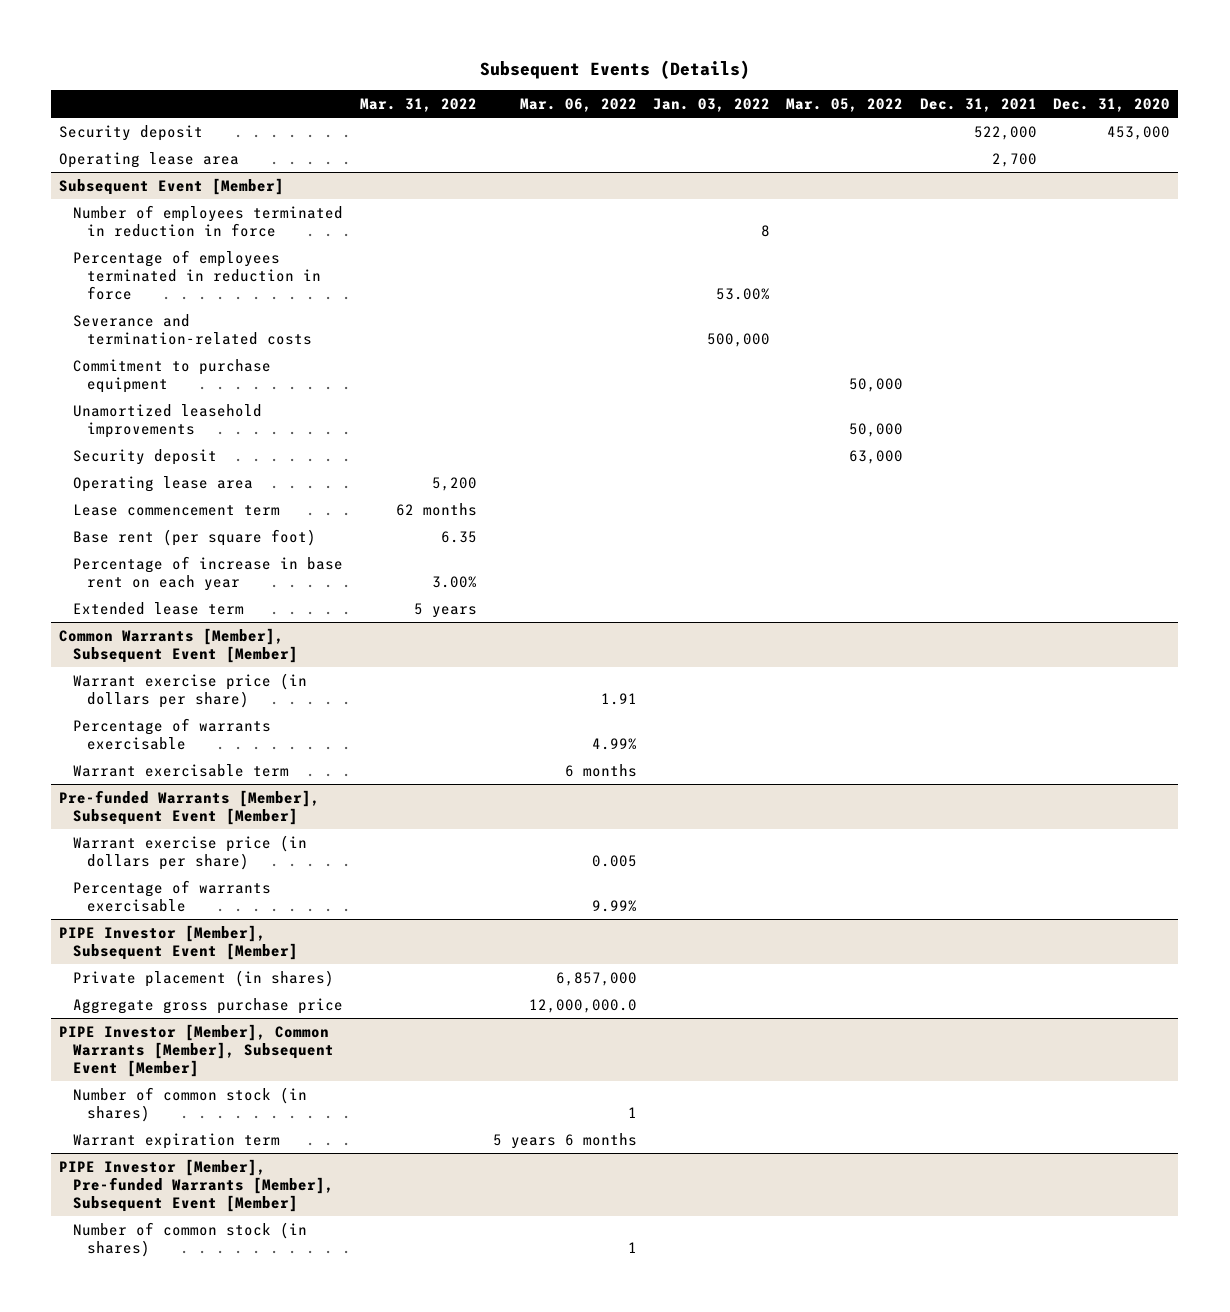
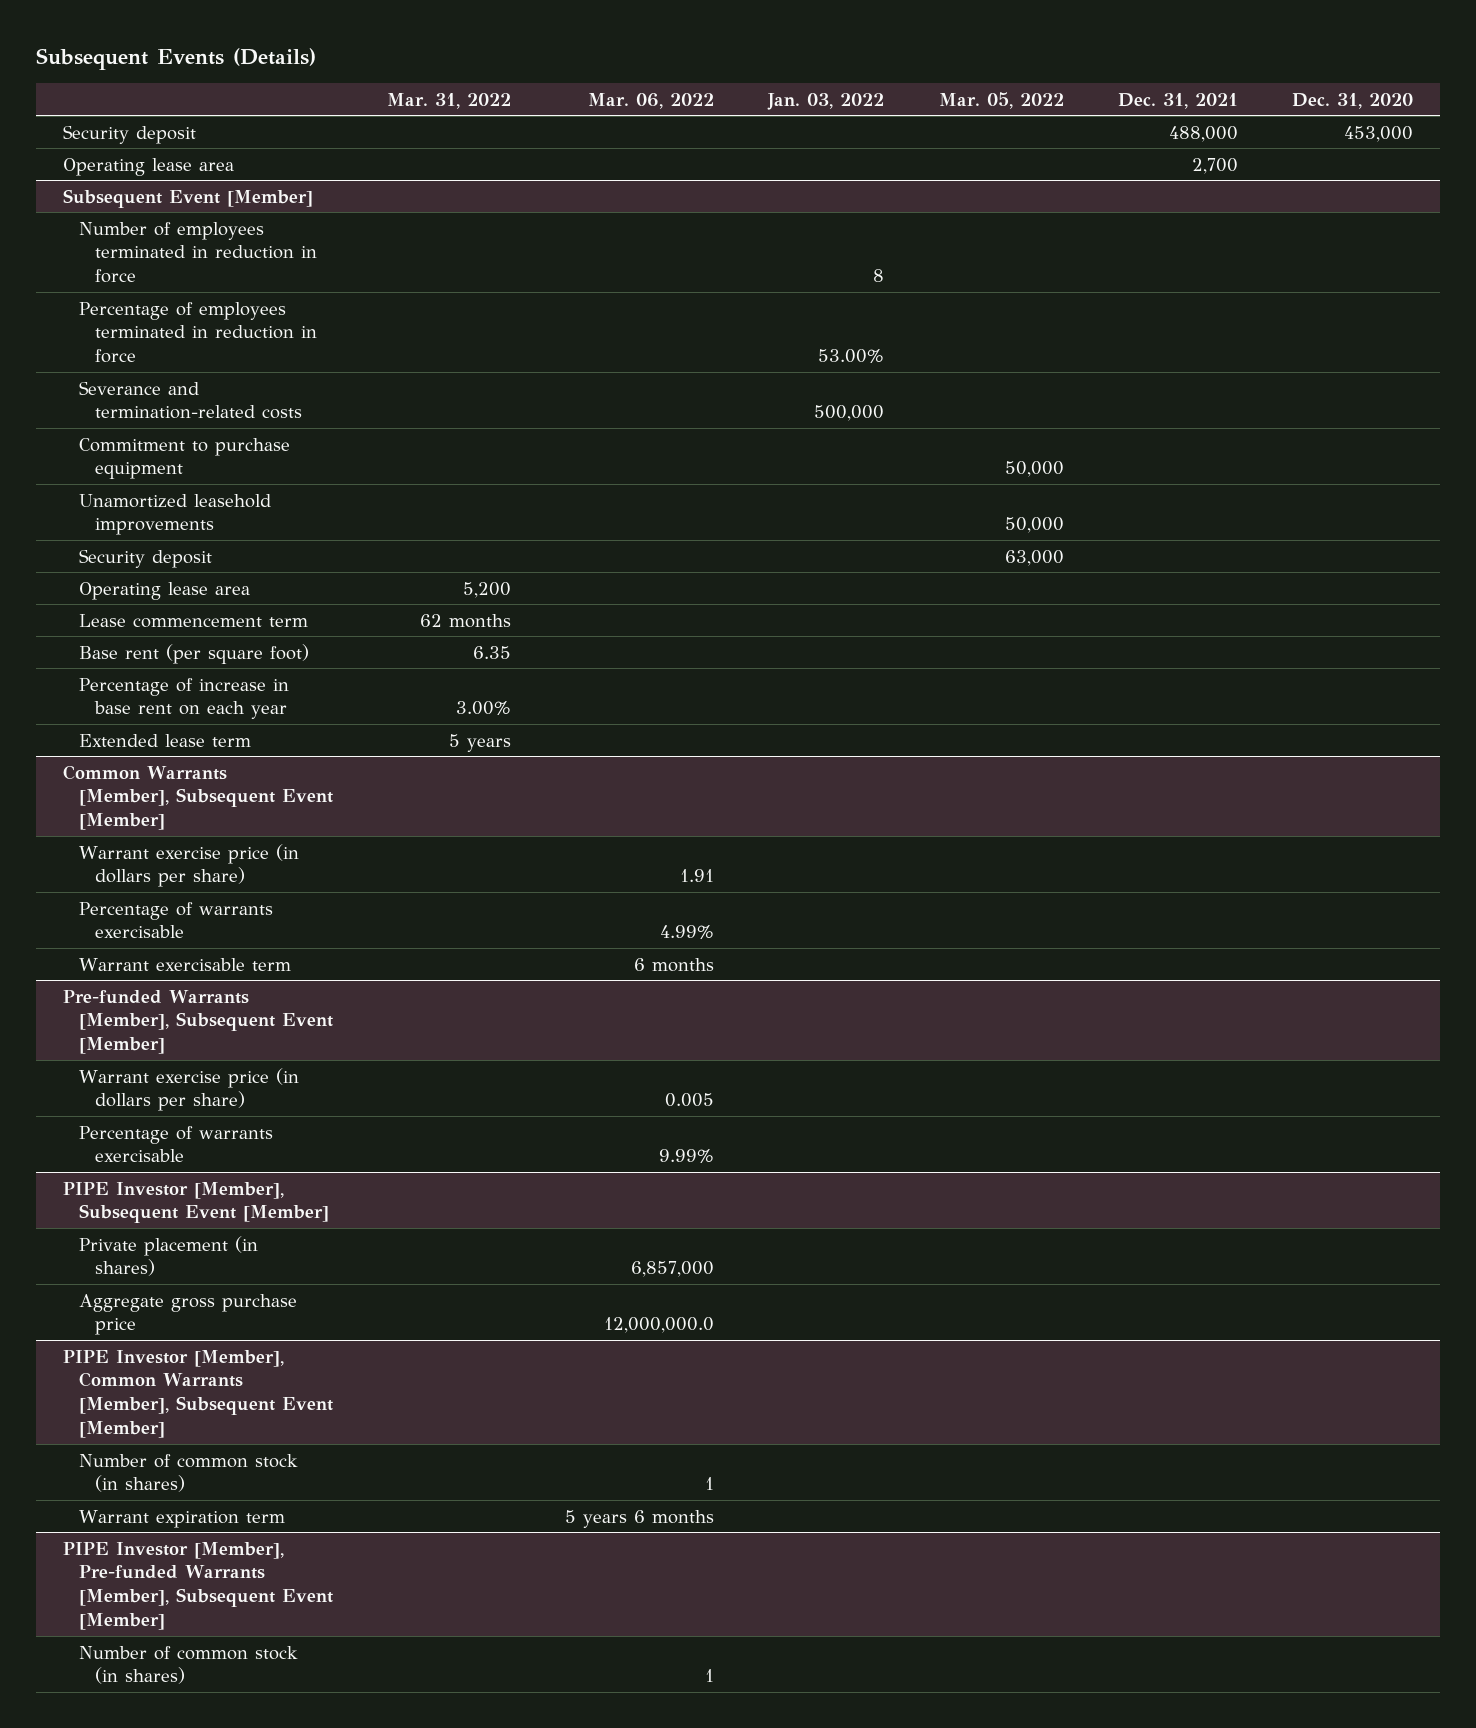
- Security deposit | | | | | 522,000 | 453,000
+ Security deposit | | | | | 488,000 | 453,000

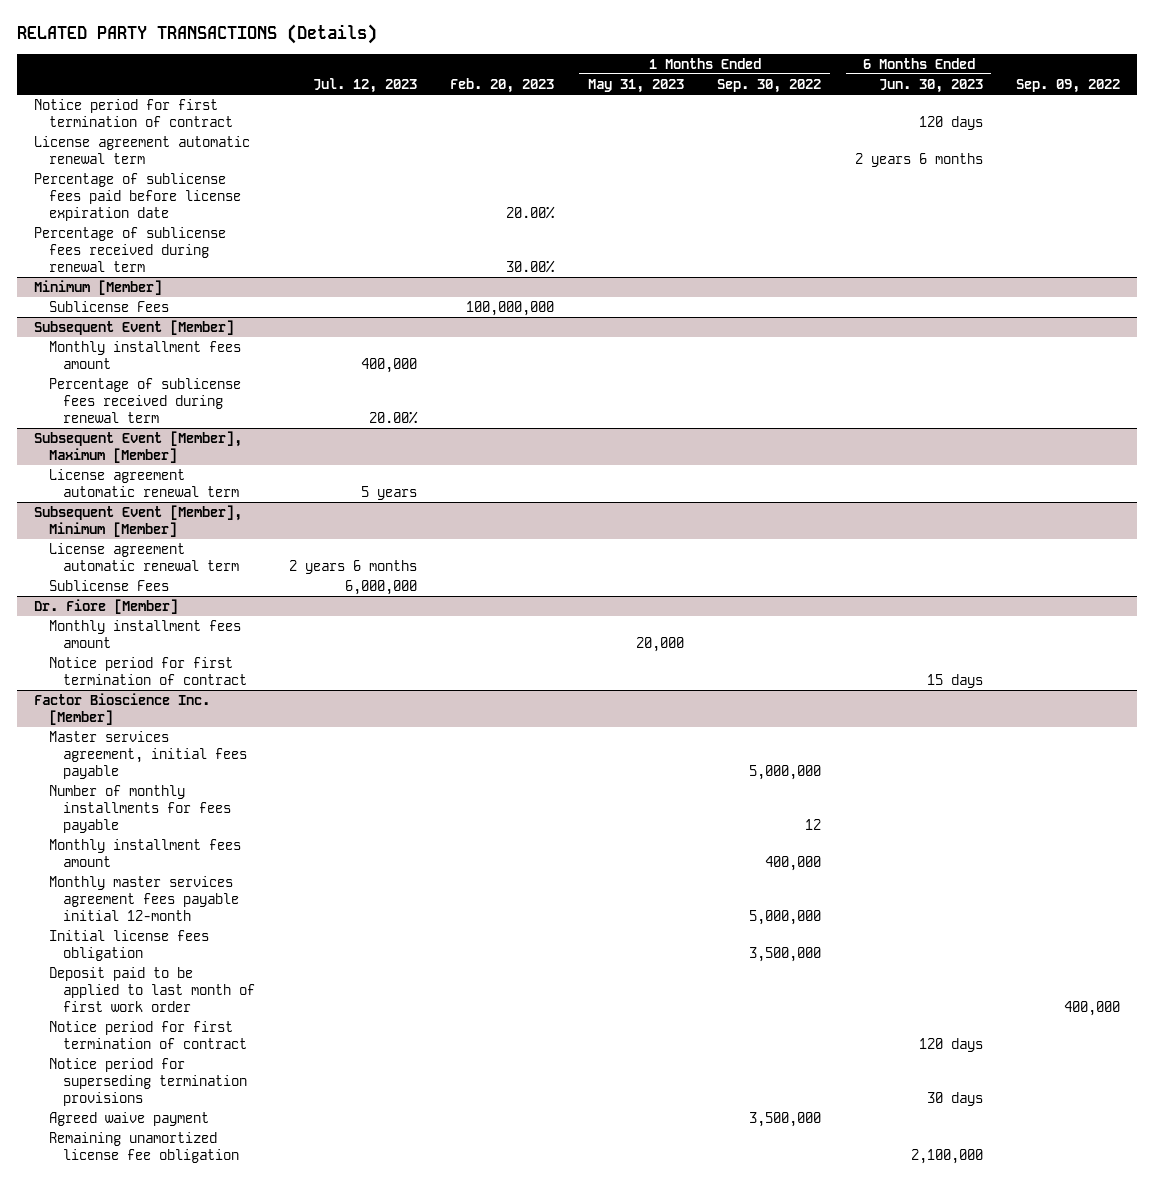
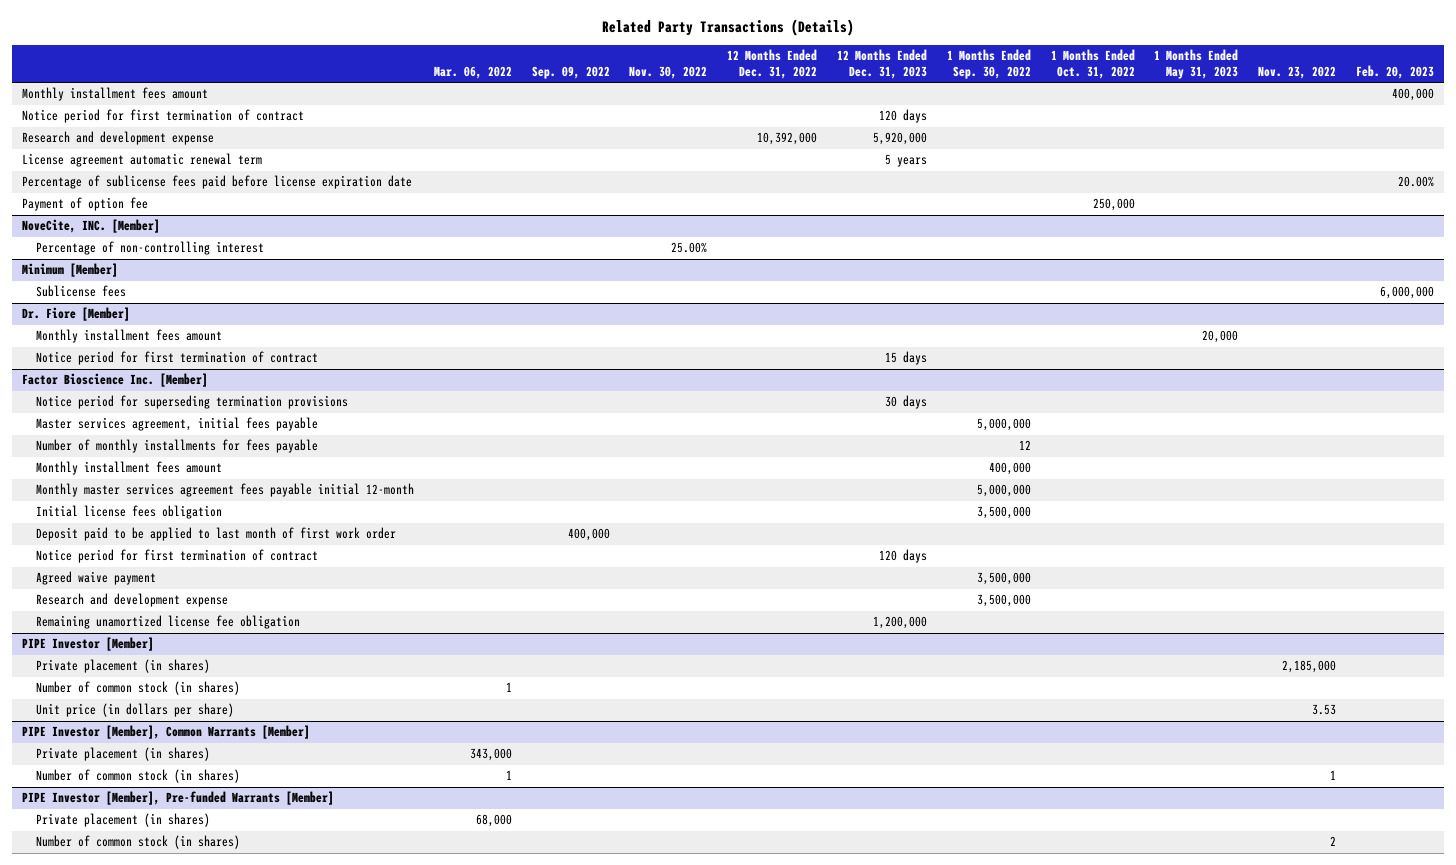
- RELATED PARTY TRANSACTIONS (Details)
+ Related Party Transactions (Details)
- | Jul. 12, 2023 | Feb. 20, 2023 | 1 Months Ended May 31, 2023 | 1 Months Ended Sep. 30, 2022 | 6 Months Ended Jun. 30, 2023 | Sep. 09, 2022
+ | Mar. 06, 2022 | Sep. 09, 2022 | Nov. 30, 2022 | 12 Months Ended Dec. 31, 2022 | 12 Months Ended Dec. 31, 2023 | 1 Months Ended Sep. 30, 2022 | 1 Months Ended Oct. 31, 2022 | 1 Months Ended May 31, 2023 | Nov. 23, 2022 | Feb. 20, 2023
+ Monthly installment fees amount | | | | | | | | | | 400,000
+ Research and development expense | | | | 10,392,000 | 5,920,000 | | | | |
- Percentage of sublicense fees received during renewal term | | 30.00% | | | |
+ Payment of option fee | | | | | | | 250,000 | | |
+ NoveCite, INC. [Member]
+ Percentage of non-controlling interest | | | 25.00% | | | | | | |
@ Minimum [Member]
- Sublicense Fees | | 100,000,000 | | | |
- Subsequent Event [Member]
- Monthly installment fees amount | 400,000 | | | | |
- Percentage of sublicense fees received during renewal term | 20.00% | | | | |
- Subsequent Event [Member], Maximum [Member]
- License agreement automatic renewal term | 5 years | | | | |
- Subsequent Event [Member], Minimum [Member]
- License agreement automatic renewal term | 2 years 6 months | | | | |
- Sublicense Fees | 6,000,000 | | | | |
@ Minimum [Member]
+ Sublicense fees | | | | | | | | | | 6,000,000
@ Factor Bioscience Inc. [Member]
moved up: Notice period for superseding termination provisions | | | | | 30 days | | | | |
+ Research and development expense | | | | | | 3,500,000 | | | |
+ PIPE Investor [Member]
+ Private placement (in shares) | | | | | | | | | 2,185,000 |
+ Number of common stock (in shares) | 1 | | | | | | | | |
+ Unit price (in dollars per share) | | | | | | | | | 3.53 |
+ PIPE Investor [Member], Common Warrants [Member]
+ Private placement (in shares) | 343,000 | | | | | | | | |
+ Number of common stock (in shares) | 1 | | | | | | | | 1 |
+ PIPE Investor [Member], Pre-funded Warrants [Member]
+ Private placement (in shares) | 68,000 | | | | | | | | |
+ Number of common stock (in shares) | | | | | | | | | 2 |

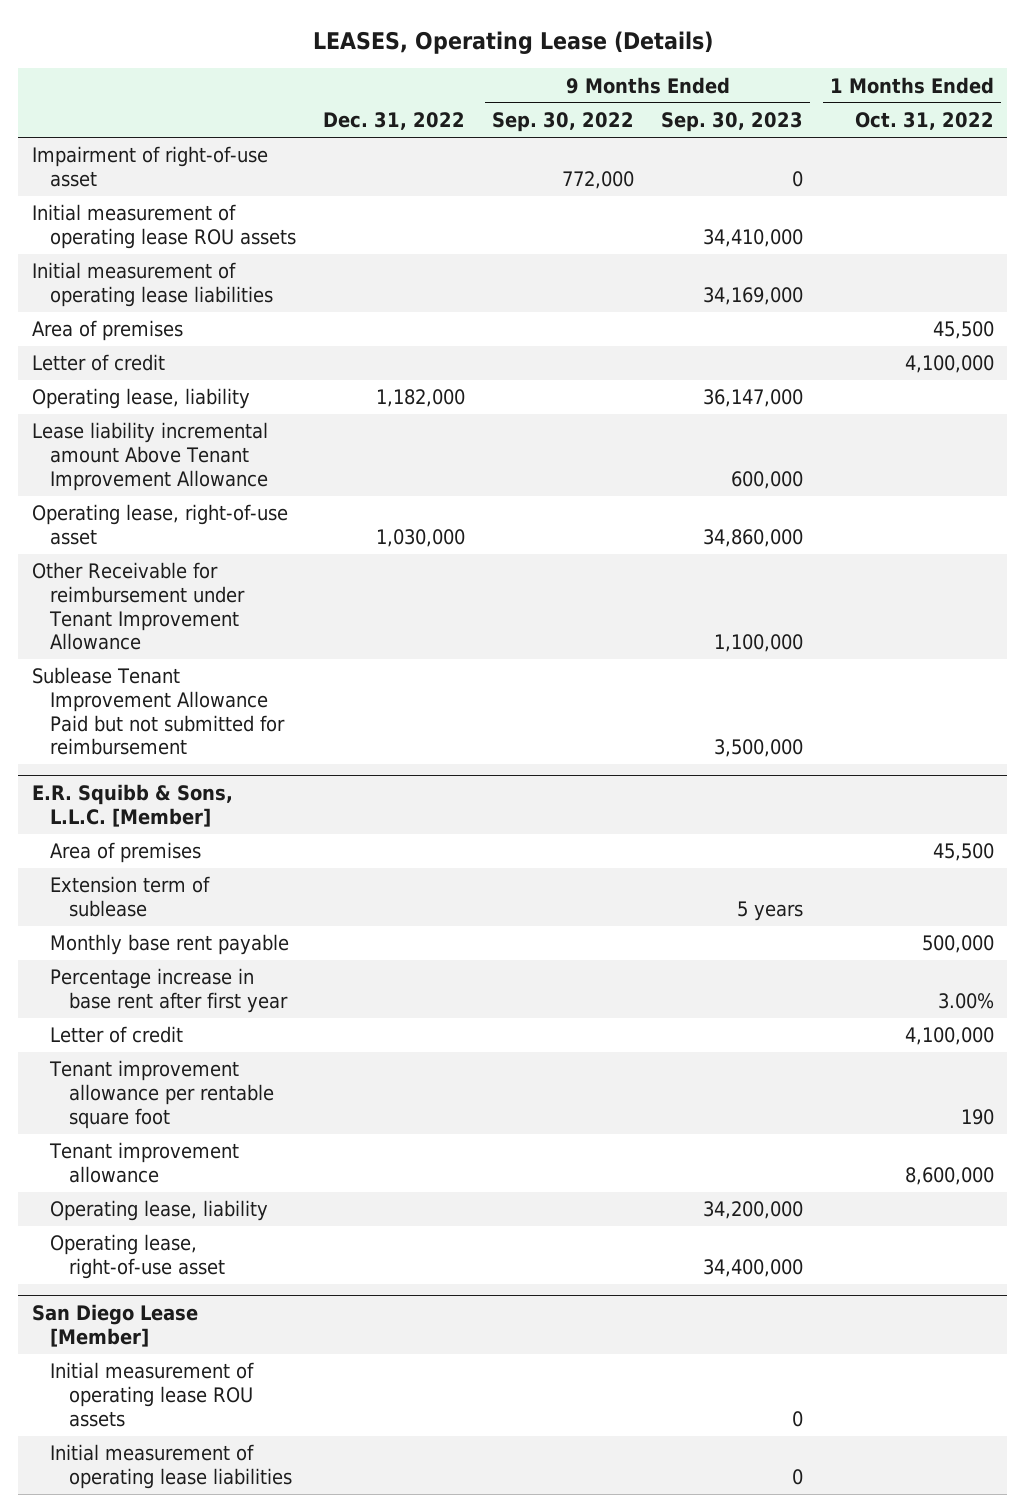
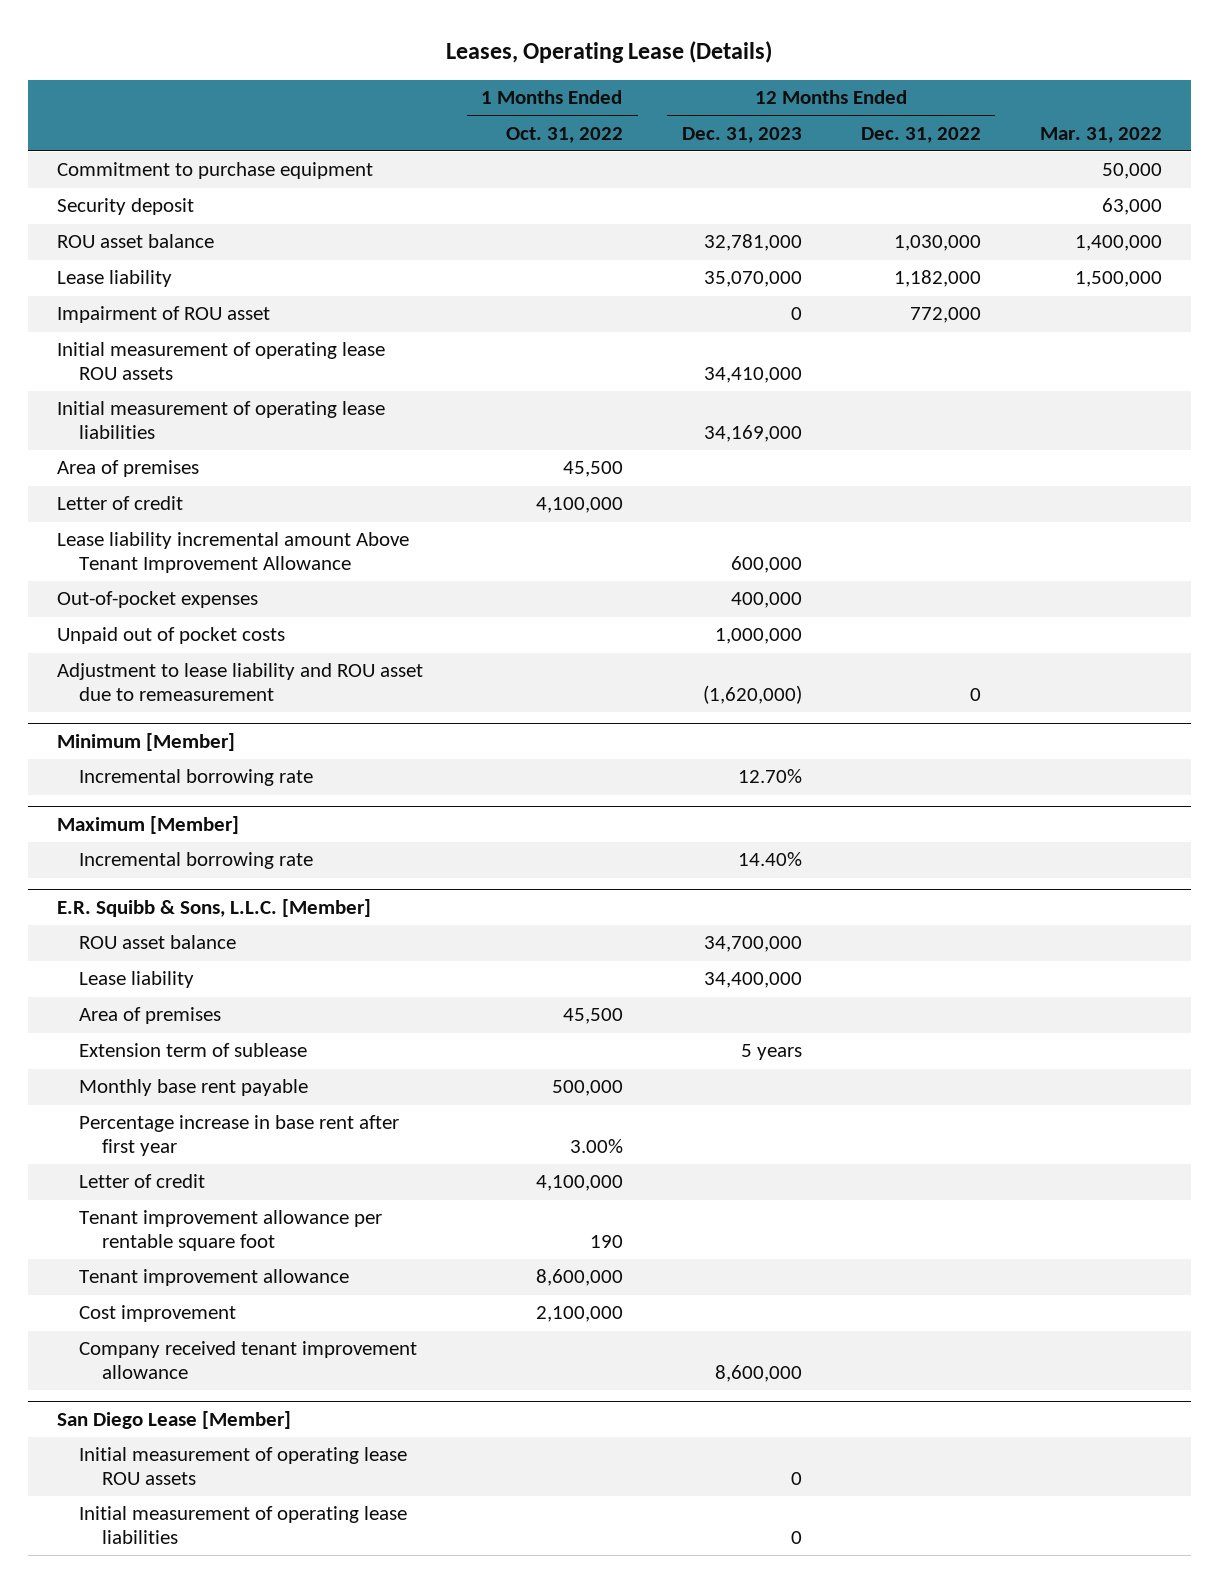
- LEASES, Operating Lease (Details)
+ Leases, Operating Lease (Details)
- | Dec. 31, 2022 | 9 Months Ended Sep. 30, 2022 | 9 Months Ended Sep. 30, 2023 | 1 Months Ended Oct. 31, 2022
+ | 1 Months Ended Oct. 31, 2022 | 12 Months Ended Dec. 31, 2023 | 12 Months Ended Dec. 31, 2022 | Mar. 31, 2022
- Impairment of right-of-use asset | | 772,000 | 0 |
+ Commitment to purchase equipment | | | | 50,000
+ Security deposit | | | | 63,000
+ ROU asset balance | | 32,781,000 | 1,030,000 | 1,400,000
+ Lease liability | | 35,070,000 | 1,182,000 | 1,500,000
+ Impairment of ROU asset | | 0 | 772,000 |
- Operating lease, liability | 1,182,000 | | 36,147,000 |
- Operating lease, right-of-use asset | 1,030,000 | | 34,860,000 |
- Other Receivable for reimbursement under Tenant Improvement Allowance | | | 1,100,000 |
- Sublease Tenant Improvement Allowance Paid but not submitted for reimbursement | | | 3,500,000 |
+ Out-of-pocket expenses | | 400,000 | |
+ Unpaid out of pocket costs | | 1,000,000 | |
+ Adjustment to lease liability and ROU asset due to remeasurement | | (1,620,000) | 0 |
+ Minimum [Member]
+ Incremental borrowing rate | | 12.70% | |
+ Maximum [Member]
+ Incremental borrowing rate | | 14.40% | |
@ E.R. Squibb & Sons, L.L.C. [Member]
+ ROU asset balance | | 34,700,000 | |
+ Lease liability | | 34,400,000 | |
- Operating lease, liability | | | 34,200,000 |
- Operating lease, right-of-use asset | | | 34,400,000 |
+ Cost improvement | 2,100,000 | | |
+ Company received tenant improvement allowance | | 8,600,000 | |

